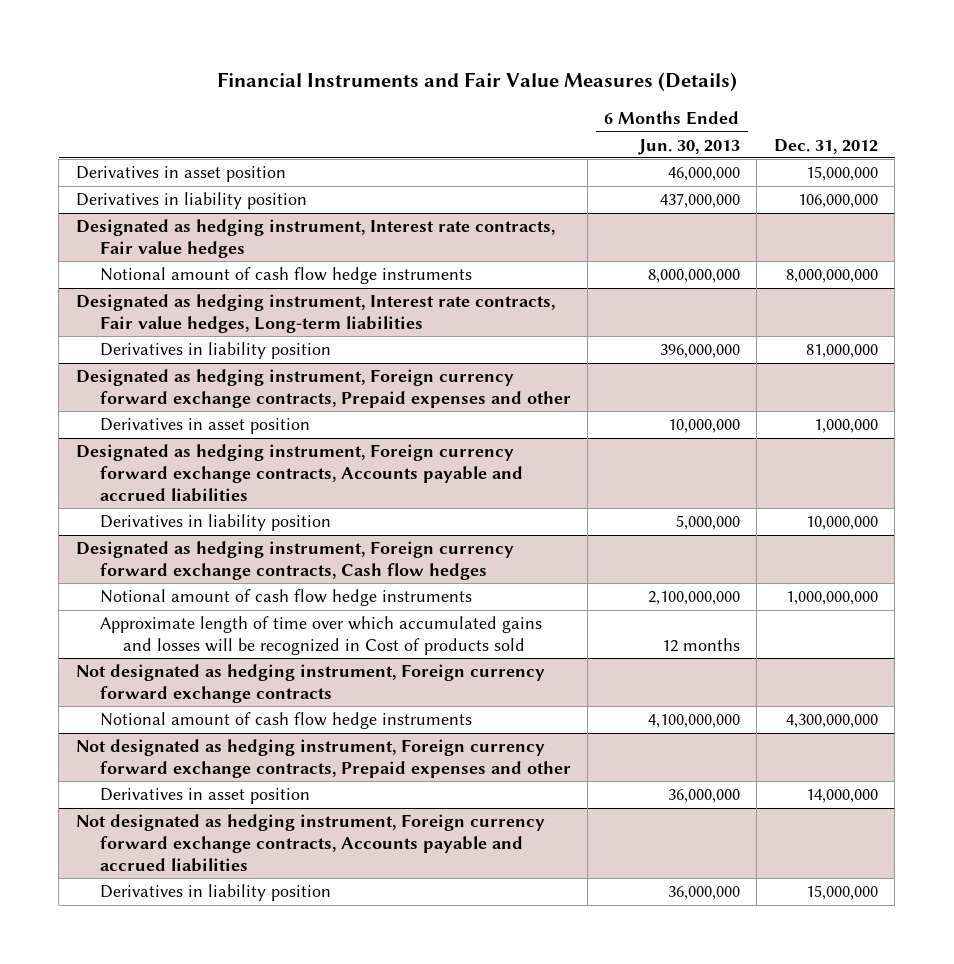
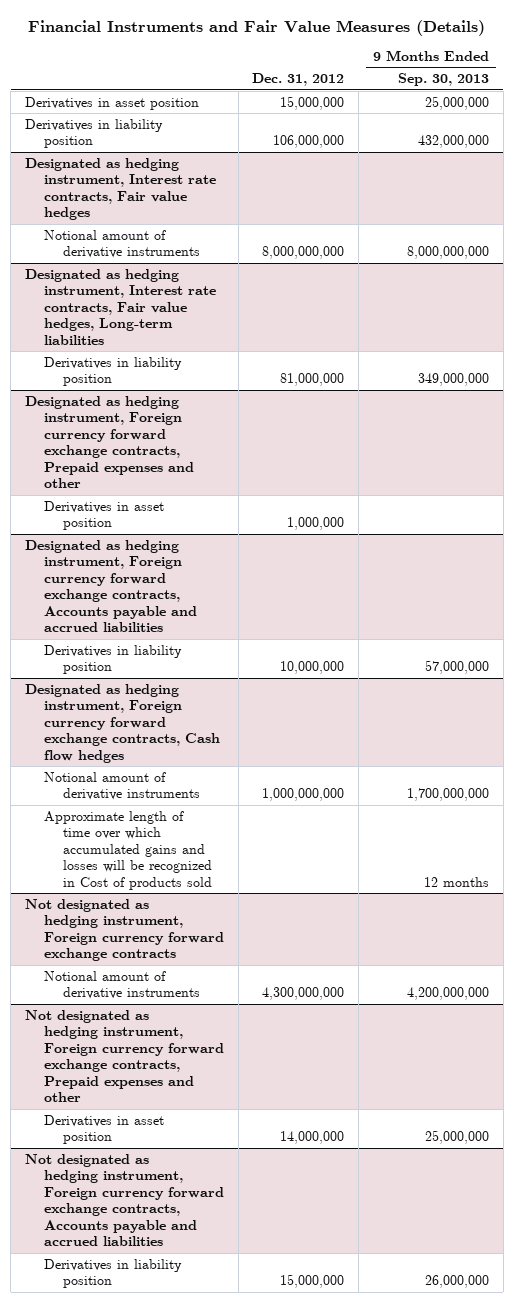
- | 6 Months Ended Jun. 30, 2013 | Dec. 31, 2012
+ | Dec. 31, 2012 | 9 Months Ended Sep. 30, 2013
@ Designated as hedging instrument, Interest rate contracts, Fair value hedges
- Notional amount of cash flow hedge instruments | 8,000,000,000 | 8,000,000,000
+ Notional amount of derivative instruments | 8,000,000,000 | 8,000,000,000
@ Designated as hedging instrument, Foreign currency forward exchange contracts, Cash flow hedges
- Notional amount of cash flow hedge instruments | 2,100,000,000 | 1,000,000,000
+ Notional amount of derivative instruments | 1,000,000,000 | 1,700,000,000
@ Not designated as hedging instrument, Foreign currency forward exchange contracts
- Notional amount of cash flow hedge instruments | 4,100,000,000 | 4,300,000,000
+ Notional amount of derivative instruments | 4,300,000,000 | 4,200,000,000

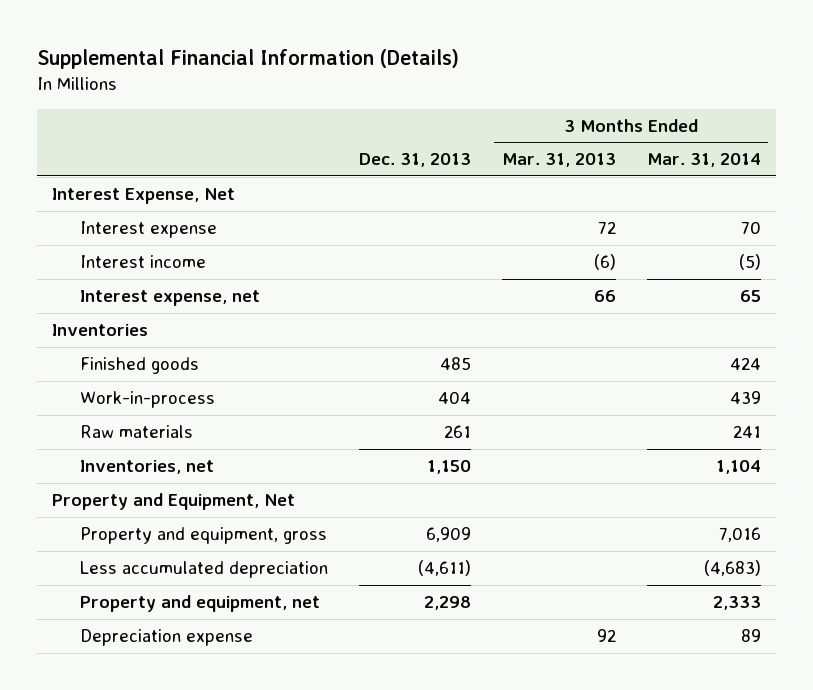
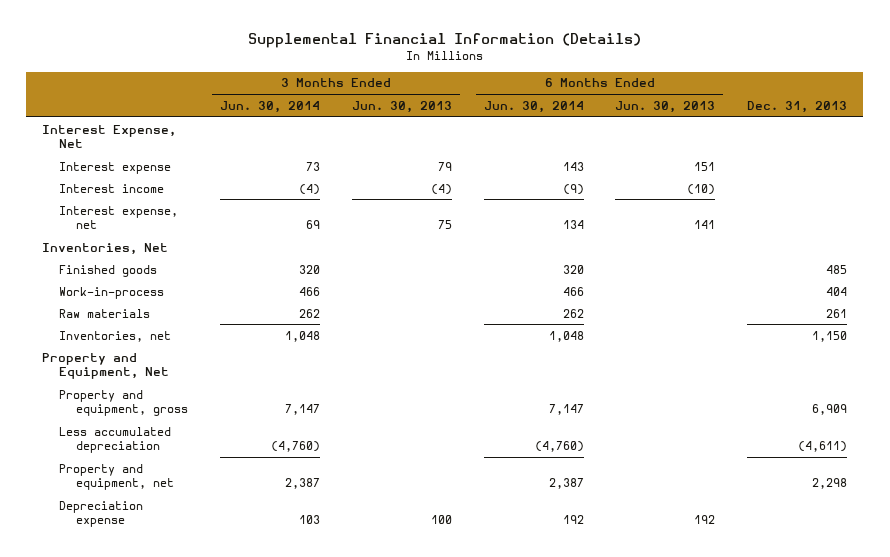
- | Dec. 31, 2013 | 3 Months Ended Mar. 31, 2013 | 3 Months Ended Mar. 31, 2014
+ | 3 Months Ended Jun. 30, 2014 | 3 Months Ended Jun. 30, 2013 | 6 Months Ended Jun. 30, 2014 | 6 Months Ended Jun. 30, 2013 | Dec. 31, 2013
- Inventories
+ Inventories, Net

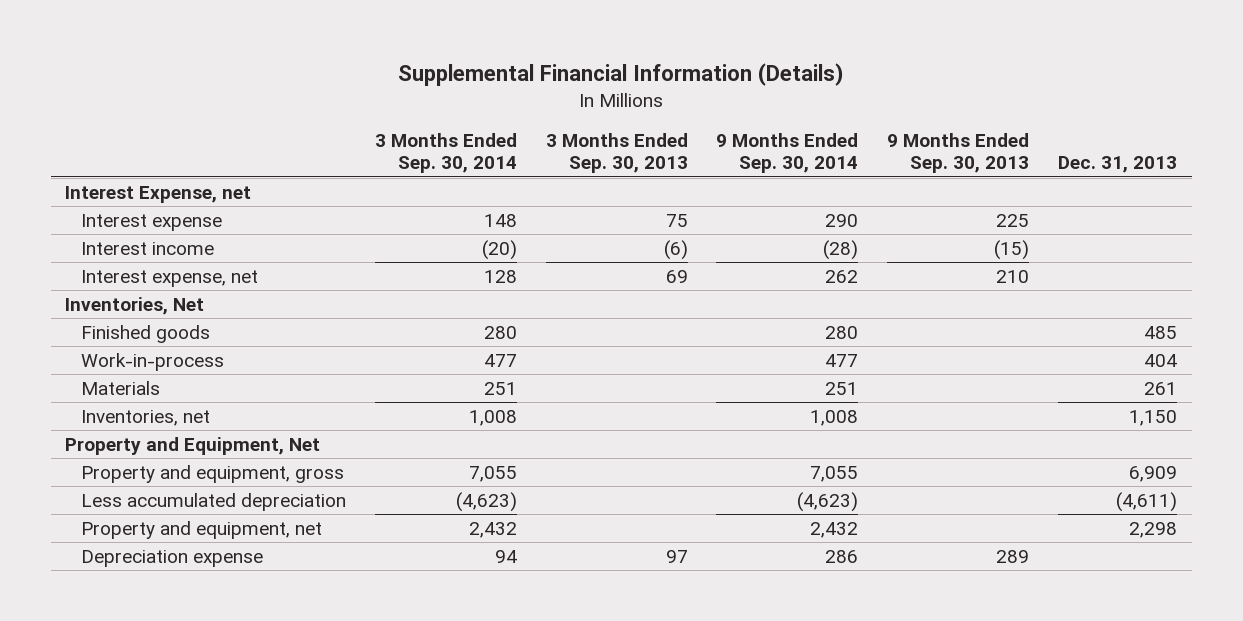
- | 3 Months Ended Jun. 30, 2014 | 3 Months Ended Jun. 30, 2013 | 6 Months Ended Jun. 30, 2014 | 6 Months Ended Jun. 30, 2013 | Dec. 31, 2013
+ | 3 Months Ended Sep. 30, 2014 | 3 Months Ended Sep. 30, 2013 | 9 Months Ended Sep. 30, 2014 | 9 Months Ended Sep. 30, 2013 | Dec. 31, 2013
- Interest Expense, Net
+ Interest Expense, net
- Raw materials | 262 | | 262 | | 261
+ Materials | 251 | | 251 | | 261

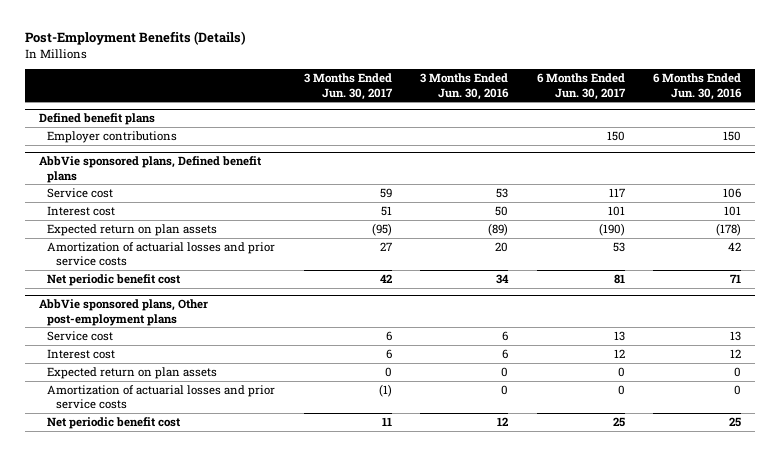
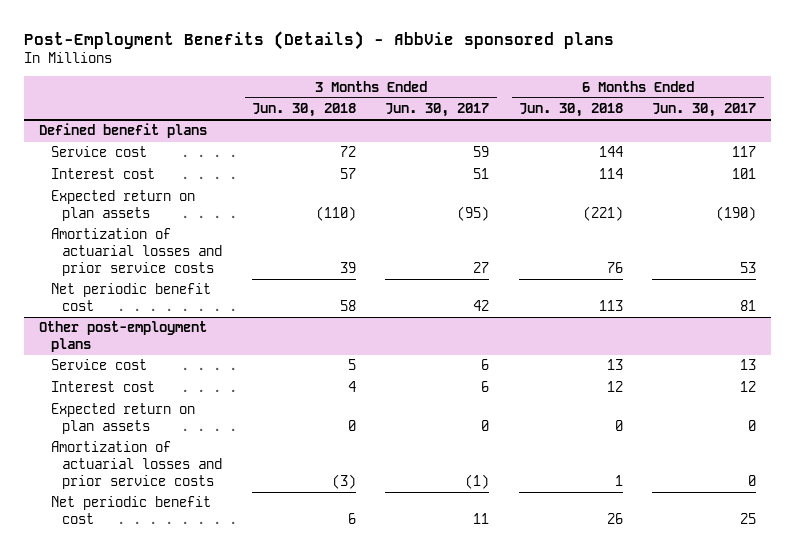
- Post-Employment Benefits (Details)
+ Post-Employment Benefits (Details) - AbbVie sponsored plans
- | 3 Months Ended Jun. 30, 2017 | 3 Months Ended Jun. 30, 2016 | 6 Months Ended Jun. 30, 2017 | 6 Months Ended Jun. 30, 2016
+ | 3 Months Ended Jun. 30, 2018 | 3 Months Ended Jun. 30, 2017 | 6 Months Ended Jun. 30, 2018 | 6 Months Ended Jun. 30, 2017
@ Defined benefit plans
- Employer contributions | | | 150 | 150
- AbbVie sponsored plans, Defined benefit plans
- AbbVie sponsored plans, Other post-employment plans
+ Other post-employment plans

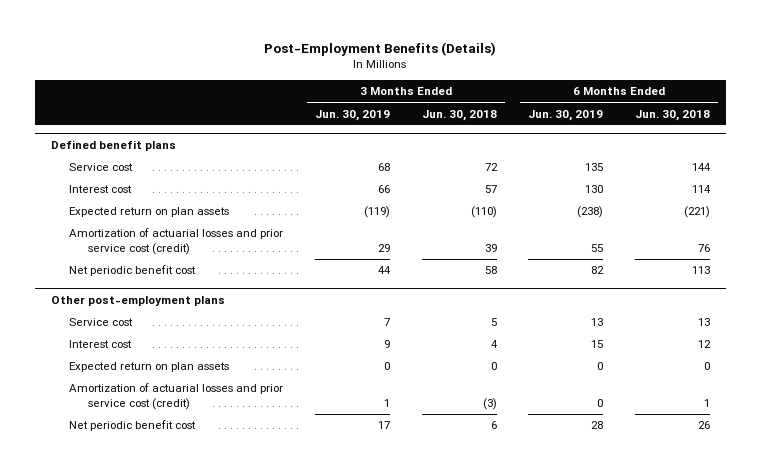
- Post-Employment Benefits (Details) - AbbVie sponsored plans
+ Post-Employment Benefits (Details)
- | 3 Months Ended Jun. 30, 2018 | 3 Months Ended Jun. 30, 2017 | 6 Months Ended Jun. 30, 2018 | 6 Months Ended Jun. 30, 2017
+ | 3 Months Ended Jun. 30, 2019 | 3 Months Ended Jun. 30, 2018 | 6 Months Ended Jun. 30, 2019 | 6 Months Ended Jun. 30, 2018
@ Defined benefit plans
- Amortization of actuarial losses and prior service costs | 39 | 27 | 76 | 53
+ Amortization of actuarial losses and prior service cost (credit) | 29 | 39 | 55 | 76
@ Other post-employment plans
- Amortization of actuarial losses and prior service costs | (3) | (1) | 1 | 0
+ Amortization of actuarial losses and prior service cost (credit) | 1 | (3) | 0 | 1

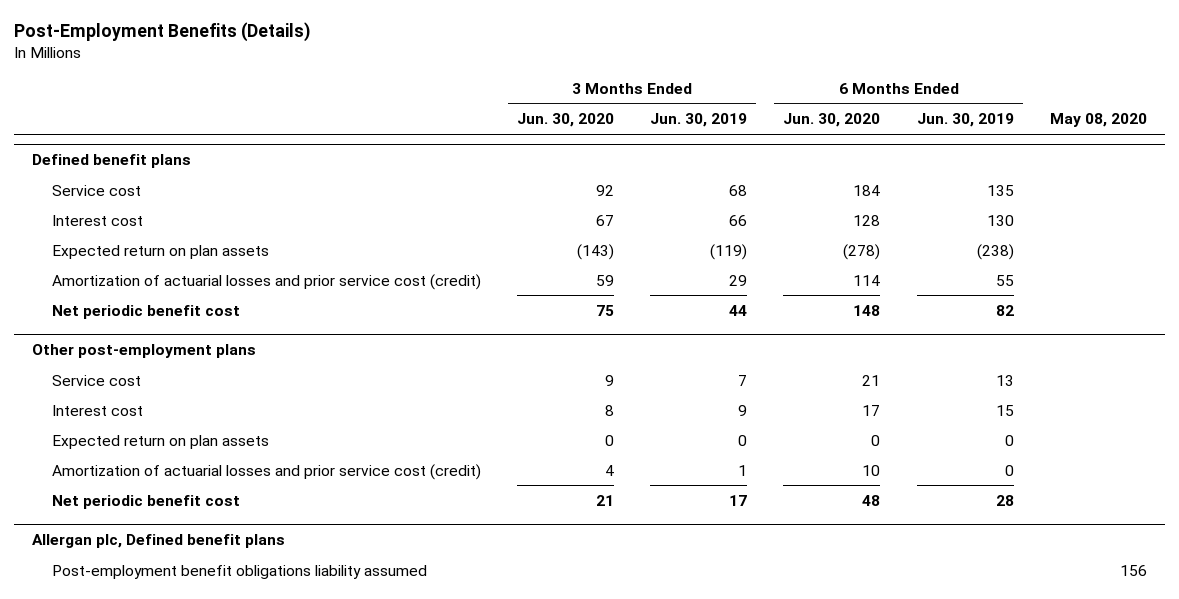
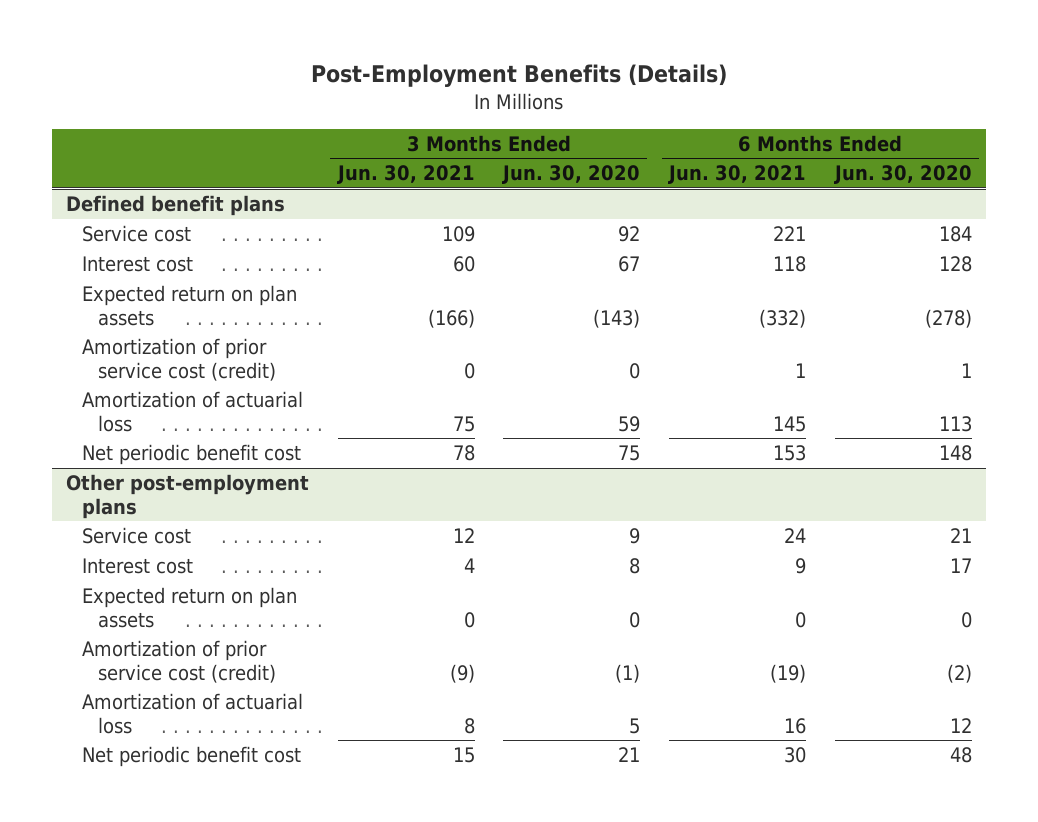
- | 3 Months Ended Jun. 30, 2020 | 3 Months Ended Jun. 30, 2019 | 6 Months Ended Jun. 30, 2020 | 6 Months Ended Jun. 30, 2019 | May 08, 2020
+ | 3 Months Ended Jun. 30, 2021 | 3 Months Ended Jun. 30, 2020 | 6 Months Ended Jun. 30, 2021 | 6 Months Ended Jun. 30, 2020
@ Defined benefit plans
- Amortization of actuarial losses and prior service cost (credit) | 59 | 29 | 114 | 55 |
+ Amortization of prior service cost (credit) | 0 | 0 | 1 | 1
+ Amortization of actuarial loss | 75 | 59 | 145 | 113
@ Other post-employment plans
- Amortization of actuarial losses and prior service cost (credit) | 4 | 1 | 10 | 0 |
+ Amortization of prior service cost (credit) | (9) | (1) | (19) | (2)
+ Amortization of actuarial loss | 8 | 5 | 16 | 12
- Allergan plc, Defined benefit plans
- Post-employment benefit obligations liability assumed | | | | | 156

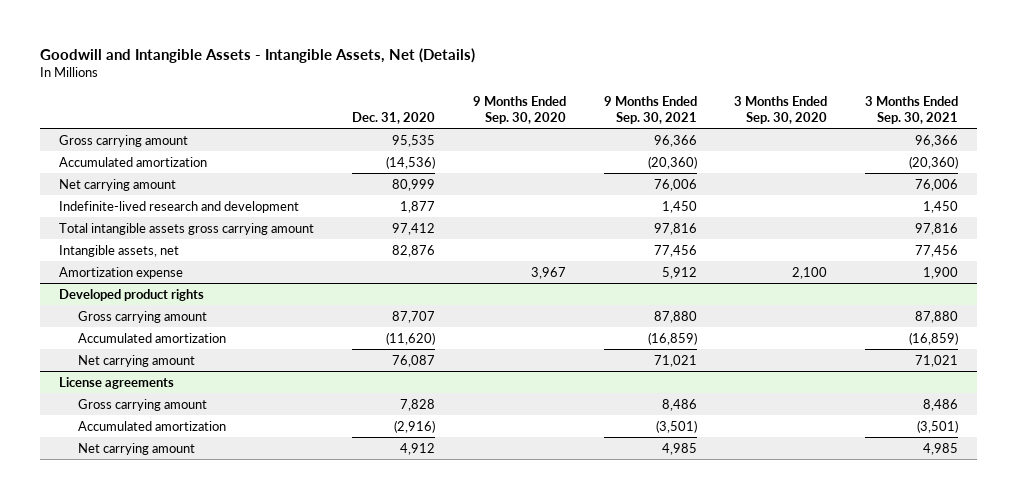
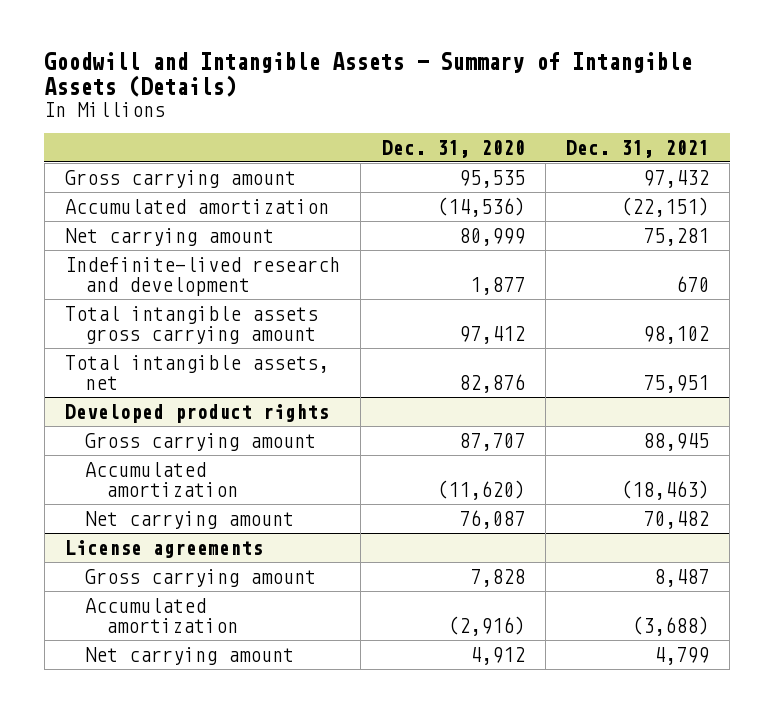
- Goodwill and Intangible Assets - Intangible Assets, Net (Details)
+ Goodwill and Intangible Assets - Summary of Intangible Assets (Details)
- | Dec. 31, 2020 | 9 Months Ended Sep. 30, 2020 | 9 Months Ended Sep. 30, 2021 | 3 Months Ended Sep. 30, 2020 | 3 Months Ended Sep. 30, 2021
+ | Dec. 31, 2020 | Dec. 31, 2021
- Intangible assets, net | 82,876 | | 77,456 | | 77,456
- Amortization expense | | 3,967 | 5,912 | 2,100 | 1,900
+ Total intangible assets, net | 82,876 | 75,951

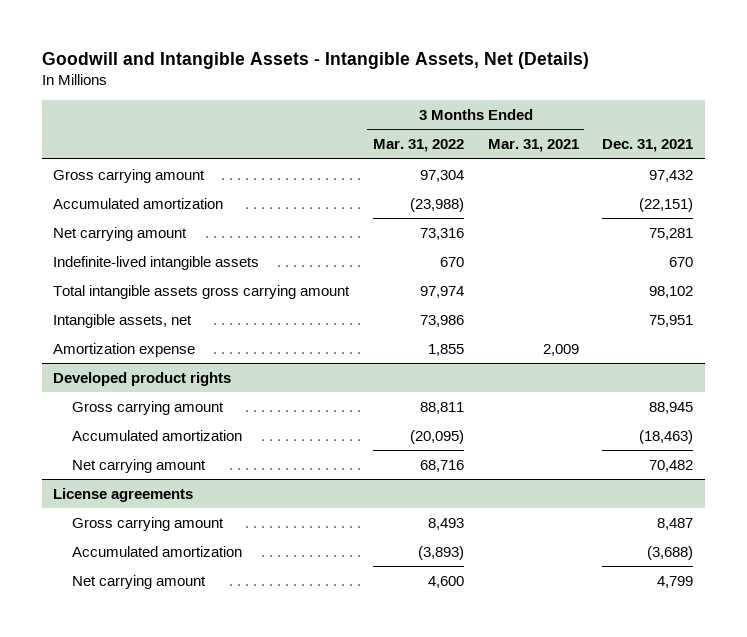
- Goodwill and Intangible Assets - Summary of Intangible Assets (Details)
+ Goodwill and Intangible Assets - Intangible Assets, Net (Details)
- | Dec. 31, 2020 | Dec. 31, 2021
+ | 3 Months Ended Mar. 31, 2022 | 3 Months Ended Mar. 31, 2021 | Dec. 31, 2021
- Indefinite-lived research and development | 1,877 | 670
+ Indefinite-lived intangible assets | 670 | | 670
- Total intangible assets, net | 82,876 | 75,951
+ Intangible assets, net | 73,986 | | 75,951
+ Amortization expense | 1,855 | 2,009 |

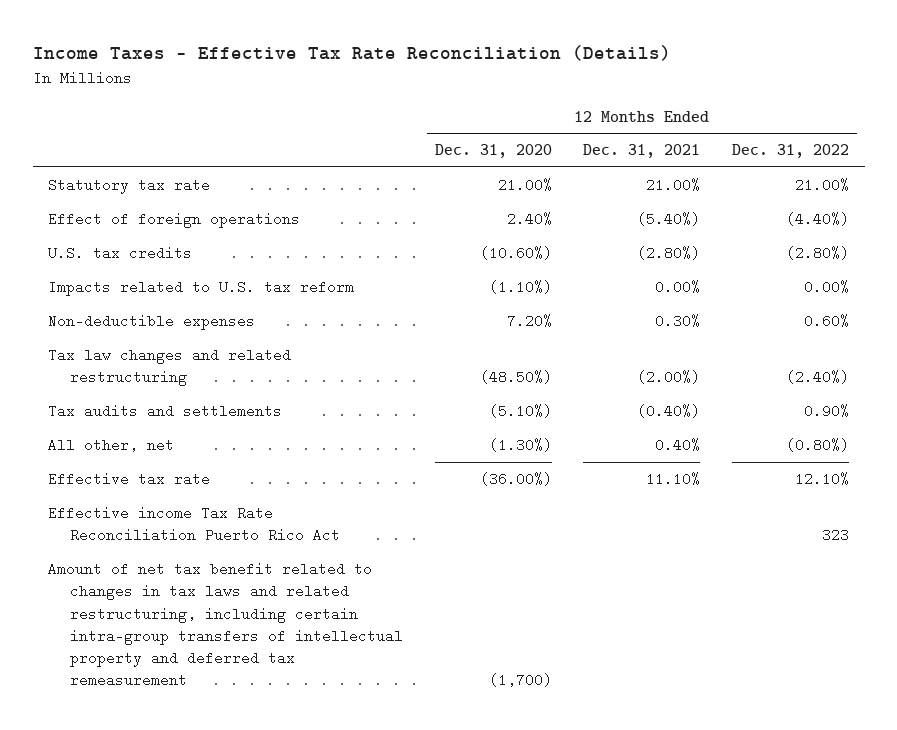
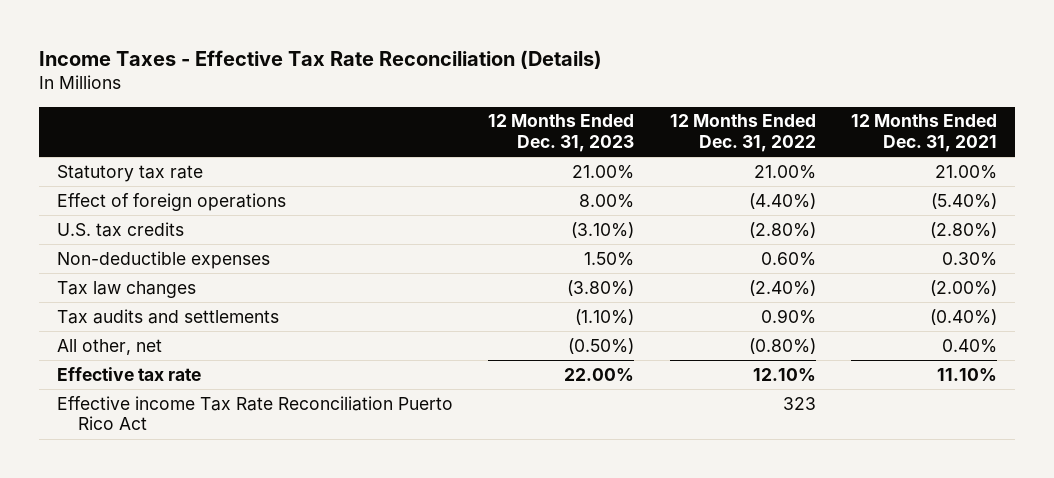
- | 12 Months Ended Dec. 31, 2020 | 12 Months Ended Dec. 31, 2021 | 12 Months Ended Dec. 31, 2022
+ | 12 Months Ended Dec. 31, 2023 | 12 Months Ended Dec. 31, 2022 | 12 Months Ended Dec. 31, 2021
- Impacts related to U.S. tax reform | (1.10%) | 0.00% | 0.00%
- Tax law changes and related restructuring | (48.50%) | (2.00%) | (2.40%)
+ Tax law changes | (3.80%) | (2.40%) | (2.00%)
- Amount of net tax benefit related to changes in tax laws and related restructuring, including certain intra-group transfers of intellectual property and deferred tax remeasurement | (1,700) | |

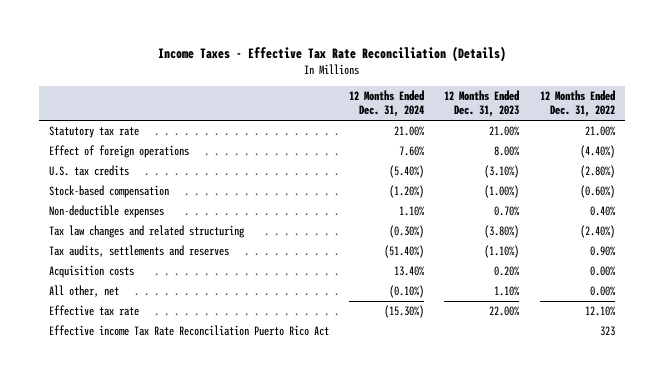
- | 12 Months Ended Dec. 31, 2023 | 12 Months Ended Dec. 31, 2022 | 12 Months Ended Dec. 31, 2021
+ | 12 Months Ended Dec. 31, 2024 | 12 Months Ended Dec. 31, 2023 | 12 Months Ended Dec. 31, 2022
- Non-deductible expenses | 1.50% | 0.60% | 0.30%
- Tax law changes | (3.80%) | (2.40%) | (2.00%)
- Tax audits and settlements | (1.10%) | 0.90% | (0.40%)
- All other, net | (0.50%) | (0.80%) | 0.40%
+ Stock-based compensation | (1.20%) | (1.00%) | (0.60%)
+ Non-deductible expenses | 1.10% | 0.70% | 0.40%
+ Tax law changes and related structuring | (0.30%) | (3.80%) | (2.40%)
+ Tax audits, settlements and reserves | (51.40%) | (1.10%) | 0.90%
+ Acquisition costs | 13.40% | 0.20% | 0.00%
+ All other, net | (0.10%) | 1.10% | 0.00%

